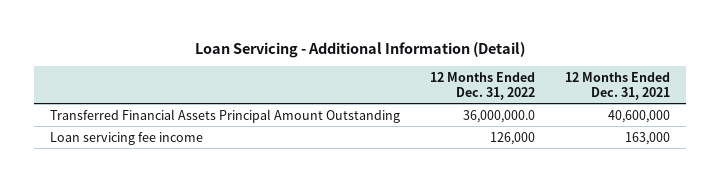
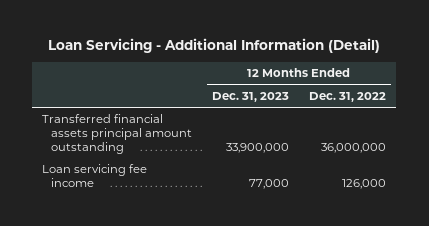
- | 12 Months Ended Dec. 31, 2022 | 12 Months Ended Dec. 31, 2021
+ | 12 Months Ended Dec. 31, 2023 | 12 Months Ended Dec. 31, 2022
- Transferred Financial Assets Principal Amount Outstanding | 36,000,000.0 | 40,600,000
+ Transferred financial assets principal amount outstanding | 33,900,000 | 36,000,000

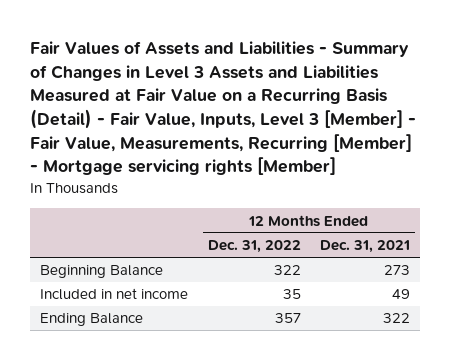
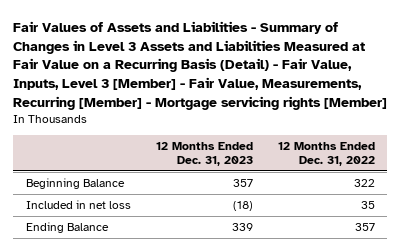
- | 12 Months Ended Dec. 31, 2022 | 12 Months Ended Dec. 31, 2021
+ | 12 Months Ended Dec. 31, 2023 | 12 Months Ended Dec. 31, 2022
- Included in net income | 35 | 49
+ Included in net loss | (18) | 35

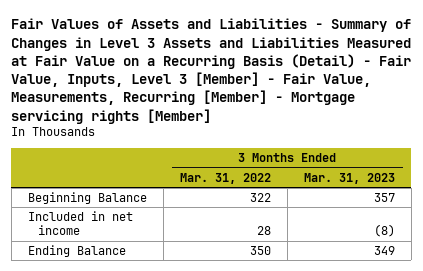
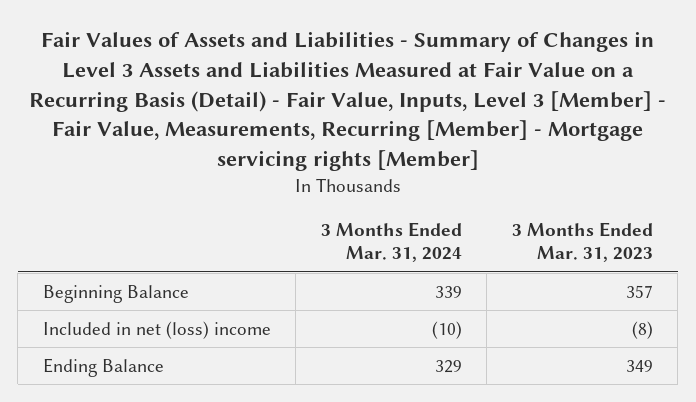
- | 3 Months Ended Mar. 31, 2022 | 3 Months Ended Mar. 31, 2023
+ | 3 Months Ended Mar. 31, 2024 | 3 Months Ended Mar. 31, 2023
- Included in net income | 28 | (8)
+ Included in net (loss) income | (10) | (8)

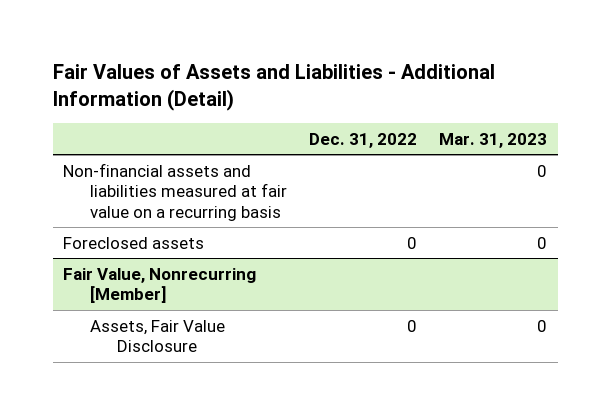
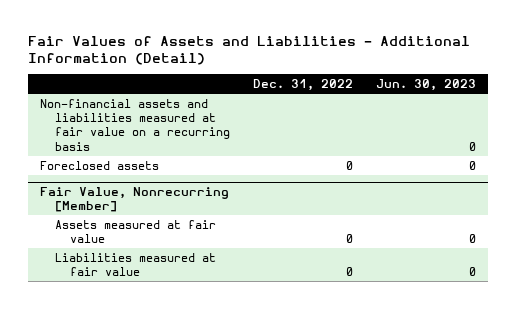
- | Dec. 31, 2022 | Mar. 31, 2023
+ | Dec. 31, 2022 | Jun. 30, 2023
@ Fair Value, Nonrecurring [Member]
- Assets, Fair Value Disclosure | 0 | 0
+ Assets measured at fair value | 0 | 0
+ Liabilities measured at fair value | 0 | 0

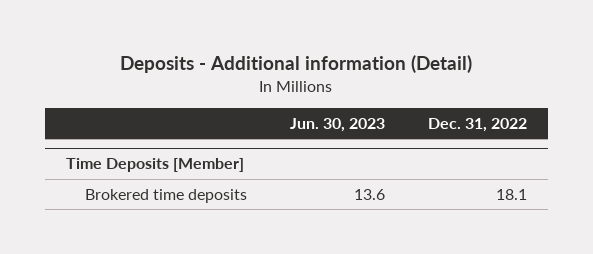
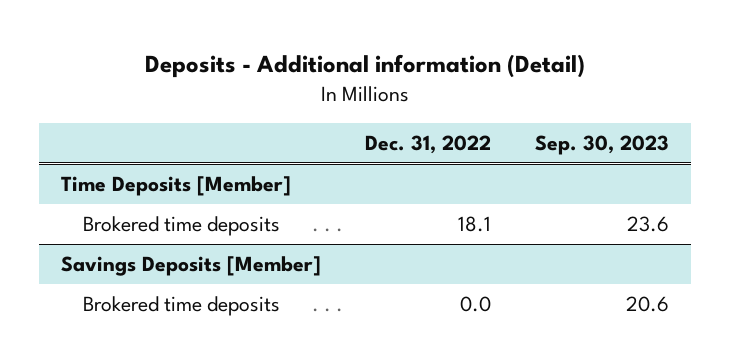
- | Jun. 30, 2023 | Dec. 31, 2022
+ | Dec. 31, 2022 | Sep. 30, 2023
+ Savings Deposits [Member]
+ Brokered time deposits | 0.0 | 20.6

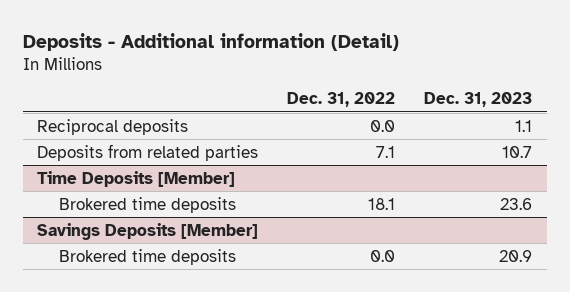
- | Dec. 31, 2022 | Sep. 30, 2023
+ | Dec. 31, 2022 | Dec. 31, 2023
+ Reciprocal deposits | 0.0 | 1.1
+ Deposits from related parties | 7.1 | 10.7

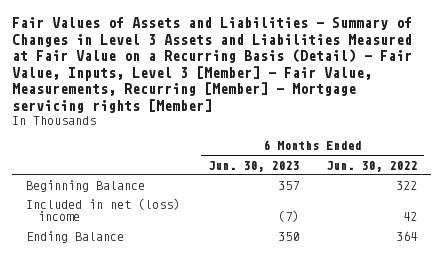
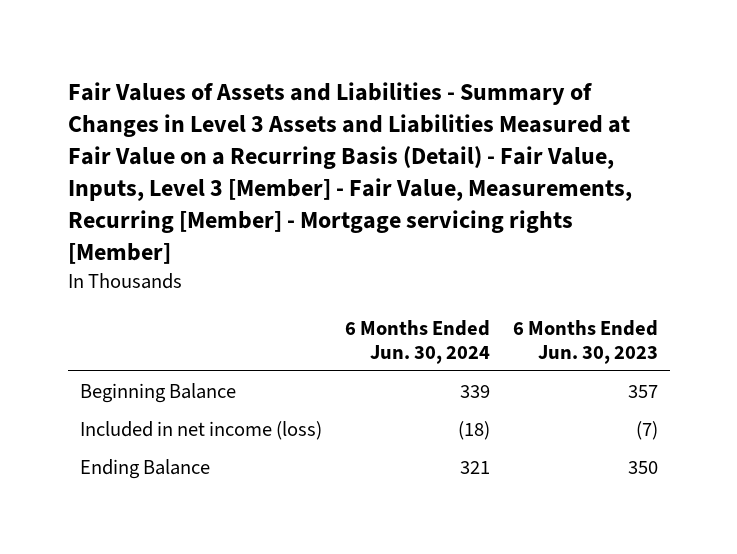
- | 6 Months Ended Jun. 30, 2023 | 6 Months Ended Jun. 30, 2022
+ | 6 Months Ended Jun. 30, 2024 | 6 Months Ended Jun. 30, 2023
- Included in net (loss) income | (7) | 42
+ Included in net income (loss) | (18) | (7)

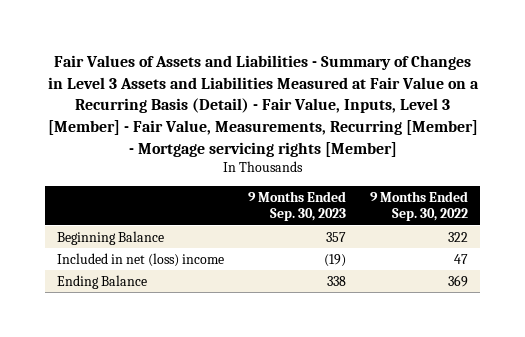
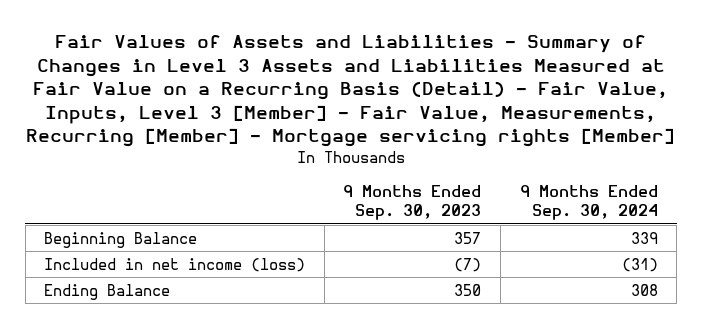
- | 9 Months Ended Sep. 30, 2023 | 9 Months Ended Sep. 30, 2022
+ | 9 Months Ended Sep. 30, 2023 | 9 Months Ended Sep. 30, 2024
- Included in net (loss) income | (19) | 47
- Ending Balance | 338 | 369
+ Included in net income (loss) | (7) | (31)
+ Ending Balance | 350 | 308

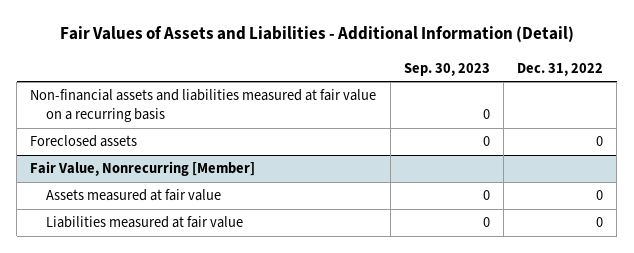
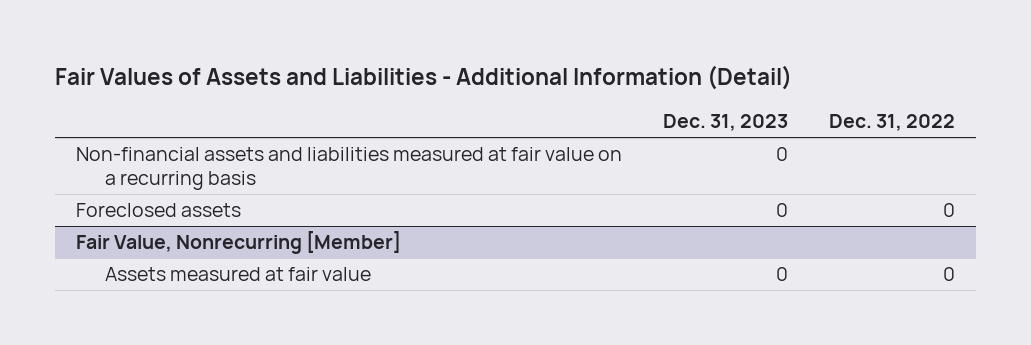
- | Sep. 30, 2023 | Dec. 31, 2022
+ | Dec. 31, 2023 | Dec. 31, 2022
@ Fair Value, Nonrecurring [Member]
- Liabilities measured at fair value | 0 | 0

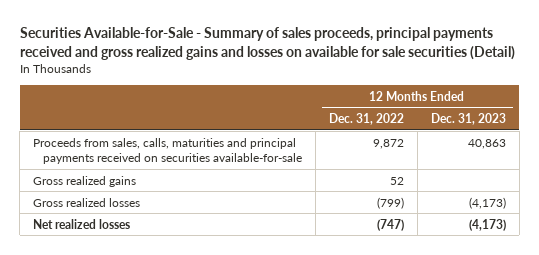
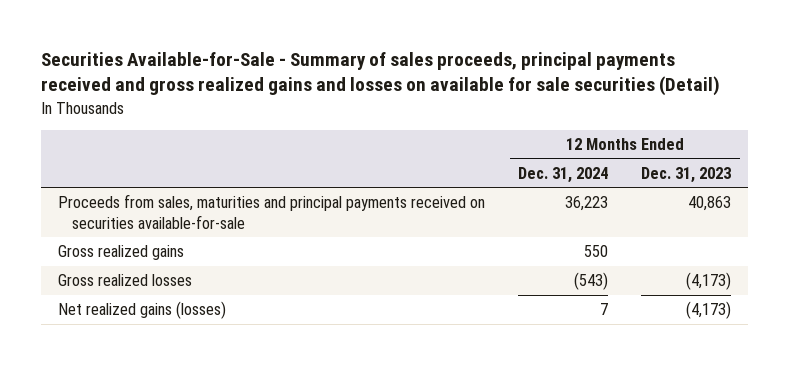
- | 12 Months Ended Dec. 31, 2022 | 12 Months Ended Dec. 31, 2023
+ | 12 Months Ended Dec. 31, 2024 | 12 Months Ended Dec. 31, 2023
- Proceeds from sales, calls, maturities and principal payments received on securities available-for-sale | 9,872 | 40,863
+ Proceeds from sales, maturities and principal payments received on securities available-for-sale | 36,223 | 40,863
- Net realized losses | (747) | (4,173)
+ Net realized gains (losses) | 7 | (4,173)

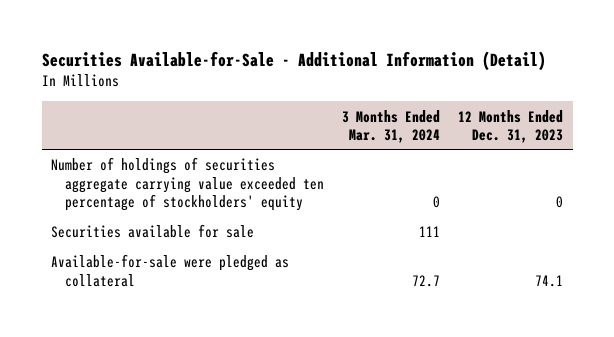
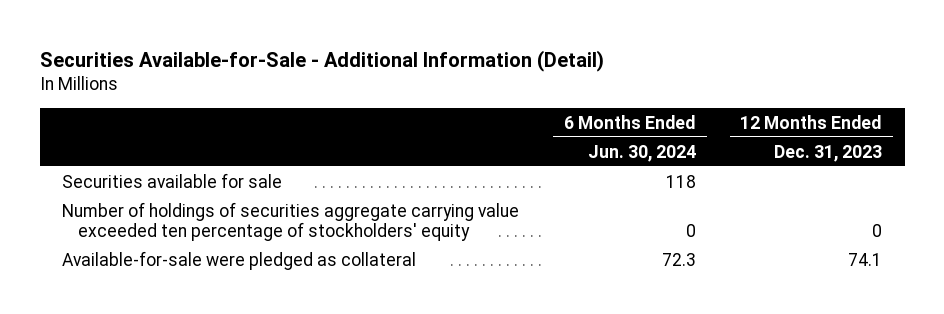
- | 3 Months Ended Mar. 31, 2024 | 12 Months Ended Dec. 31, 2023
+ | 6 Months Ended Jun. 30, 2024 | 12 Months Ended Dec. 31, 2023
moved down: Number of holdings of securities aggregate carrying value exceeded ten percentage of stockholders' equity | 0 | 0

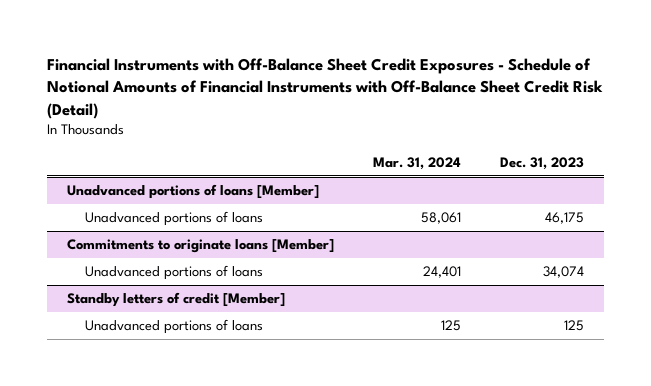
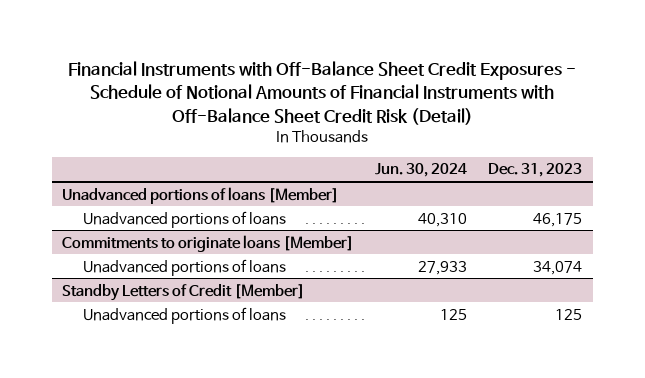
- | Mar. 31, 2024 | Dec. 31, 2023
+ | Jun. 30, 2024 | Dec. 31, 2023
- Standby letters of credit [Member]
+ Standby Letters of Credit [Member]

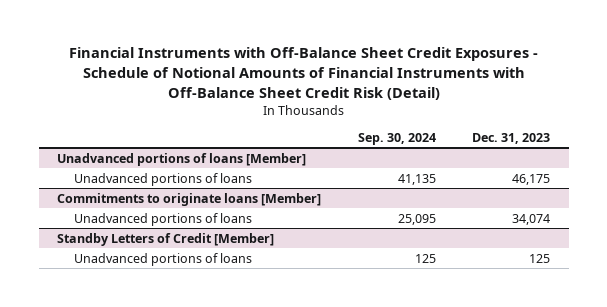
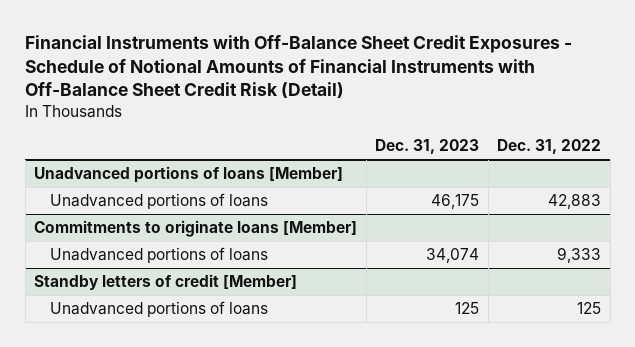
- | Sep. 30, 2024 | Dec. 31, 2023
+ | Dec. 31, 2023 | Dec. 31, 2022
- Standby Letters of Credit [Member]
+ Standby letters of credit [Member]

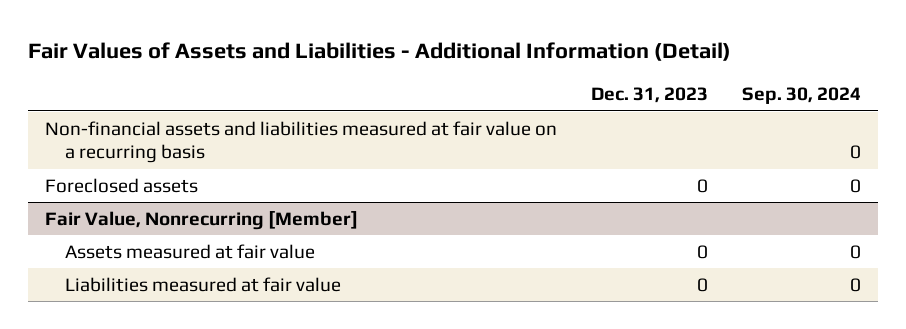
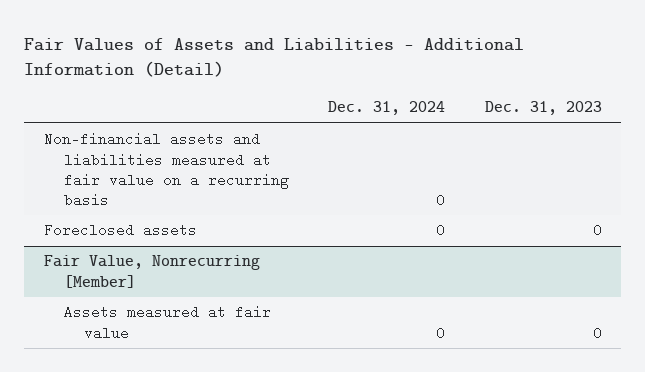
- | Dec. 31, 2023 | Sep. 30, 2024
+ | Dec. 31, 2024 | Dec. 31, 2023
@ Fair Value, Nonrecurring [Member]
- Liabilities measured at fair value | 0 | 0

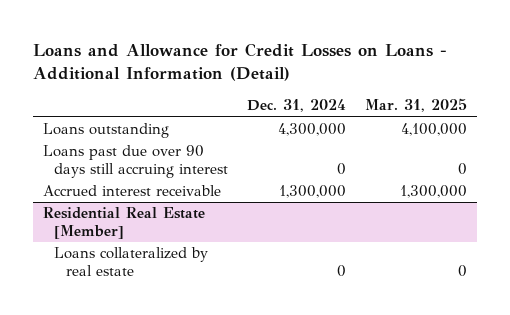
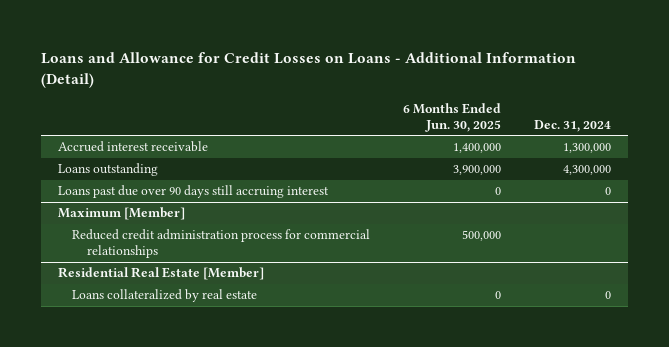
- | Dec. 31, 2024 | Mar. 31, 2025
+ | 6 Months Ended Jun. 30, 2025 | Dec. 31, 2024
moved up: Accrued interest receivable | 1,400,000 | 1,300,000
+ Maximum [Member]
+ Reduced credit administration process for commercial relationships | 500,000 |

